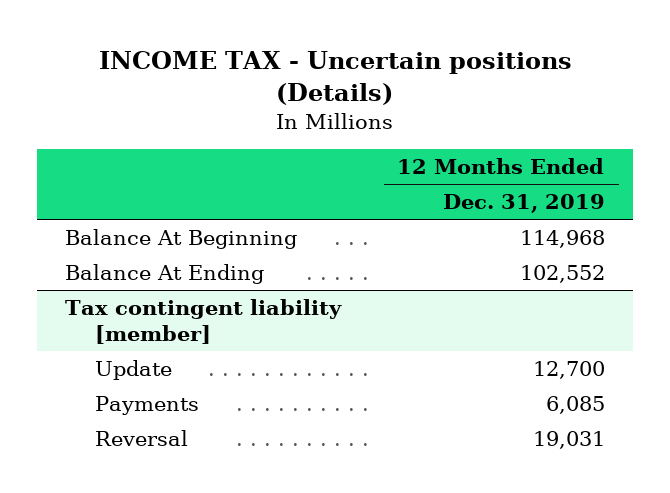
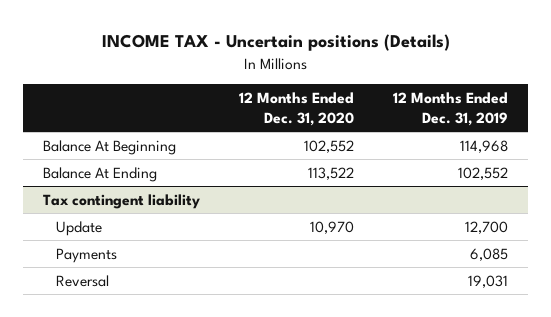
- | 12 Months Ended Dec. 31, 2019
+ | 12 Months Ended Dec. 31, 2020 | 12 Months Ended Dec. 31, 2019
- Tax contingent liability [member]
+ Tax contingent liability

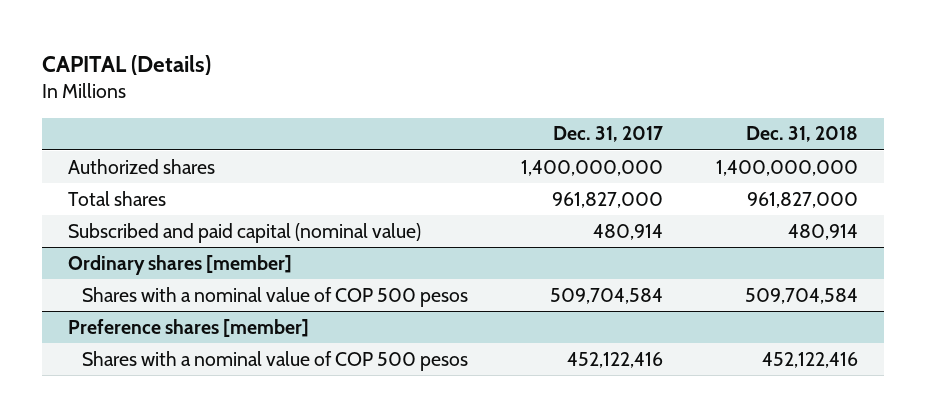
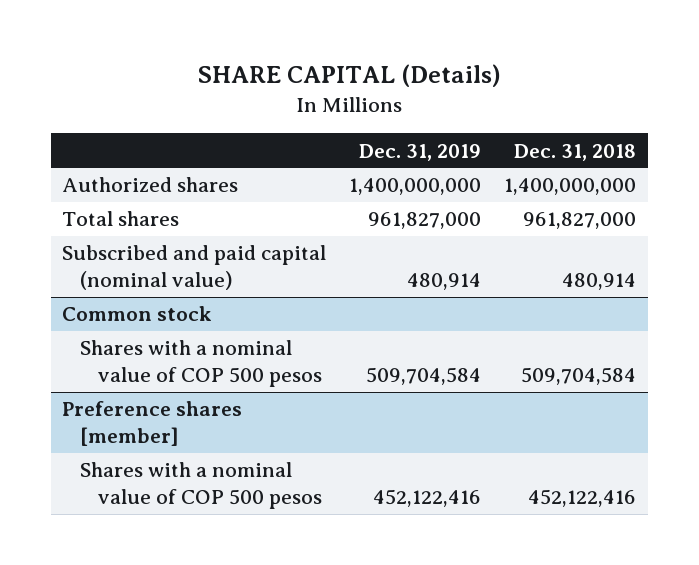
- CAPITAL (Details)
+ SHARE CAPITAL (Details)
- | Dec. 31, 2017 | Dec. 31, 2018
+ | Dec. 31, 2019 | Dec. 31, 2018
- Ordinary shares [member]
+ Common stock

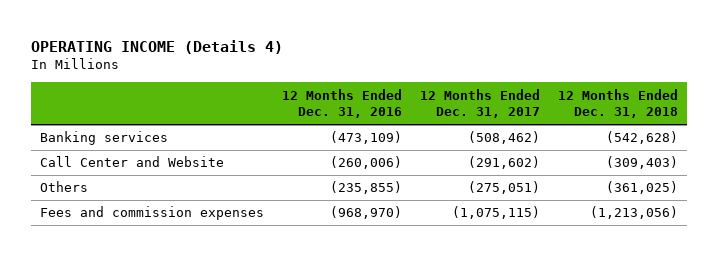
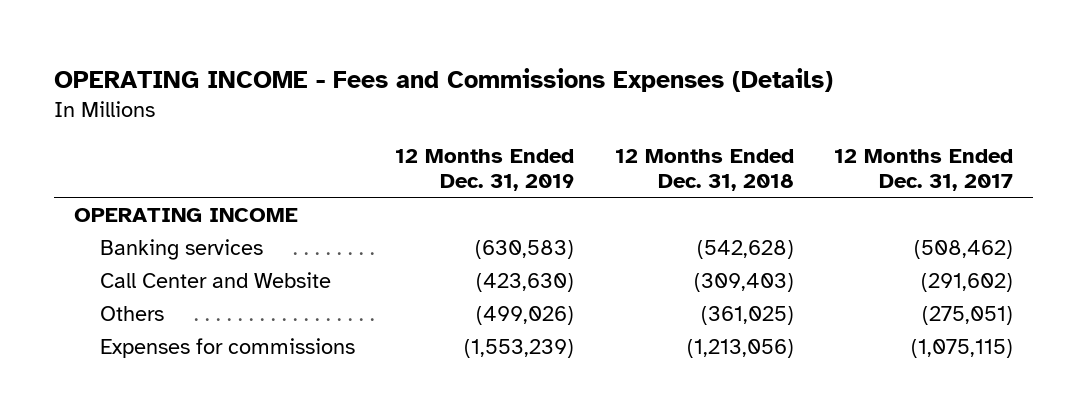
- OPERATING INCOME (Details 4)
+ OPERATING INCOME - Fees and Commissions Expenses (Details)
- | 12 Months Ended Dec. 31, 2016 | 12 Months Ended Dec. 31, 2017 | 12 Months Ended Dec. 31, 2018
+ | 12 Months Ended Dec. 31, 2019 | 12 Months Ended Dec. 31, 2018 | 12 Months Ended Dec. 31, 2017
+ OPERATING INCOME
- Fees and commission expenses | (968,970) | (1,075,115) | (1,213,056)
+ Expenses for commissions | (1,553,239) | (1,213,056) | (1,075,115)

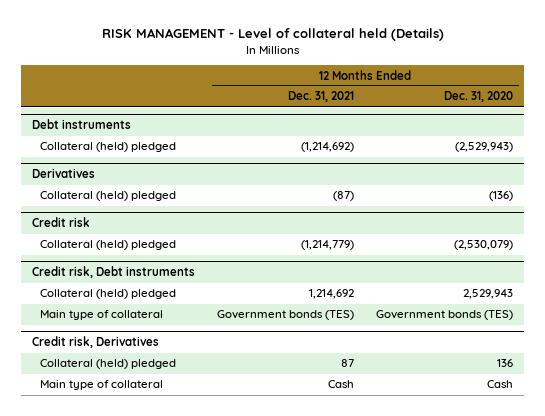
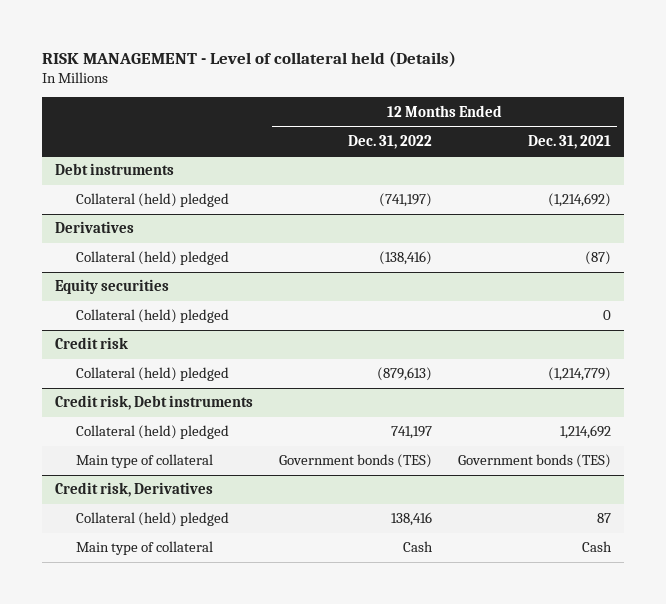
- | 12 Months Ended Dec. 31, 2021 | 12 Months Ended Dec. 31, 2020
+ | 12 Months Ended Dec. 31, 2022 | 12 Months Ended Dec. 31, 2021
+ Equity securities
+ Collateral (held) pledged | | 0

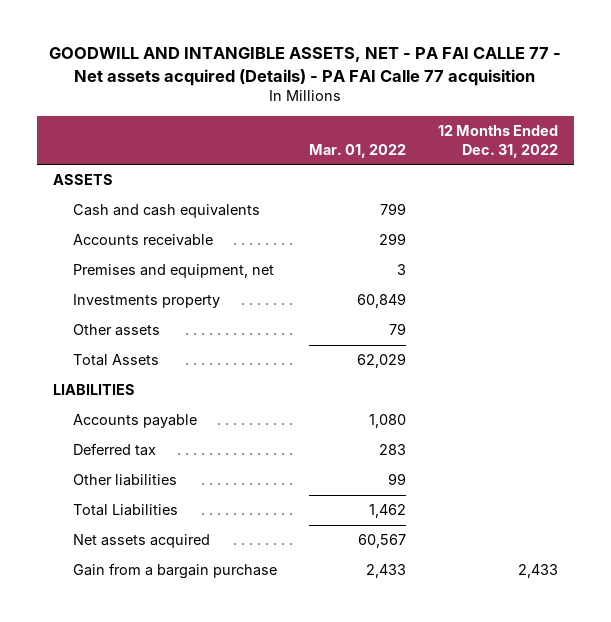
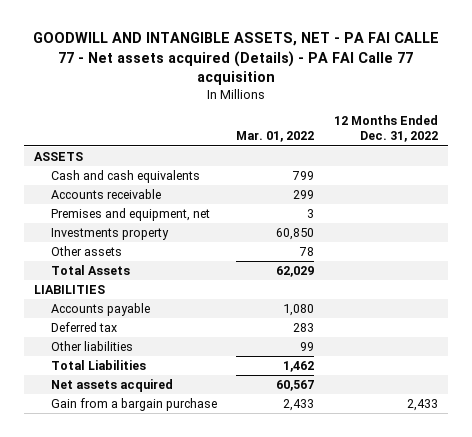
- Investments property | 60,849 |
- Other assets | 79 |
+ Investments property | 60,850 |
+ Other assets | 78 |

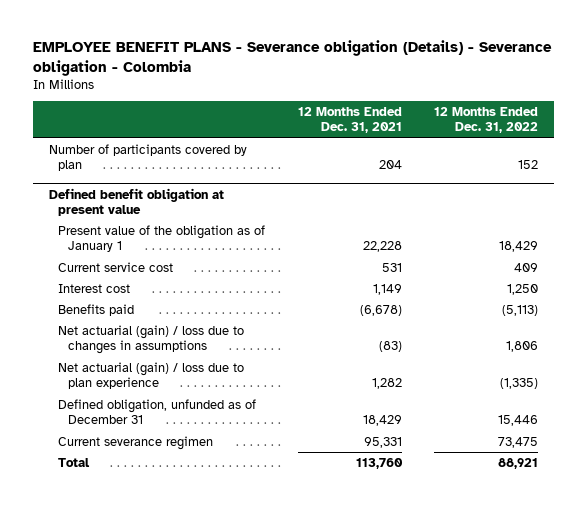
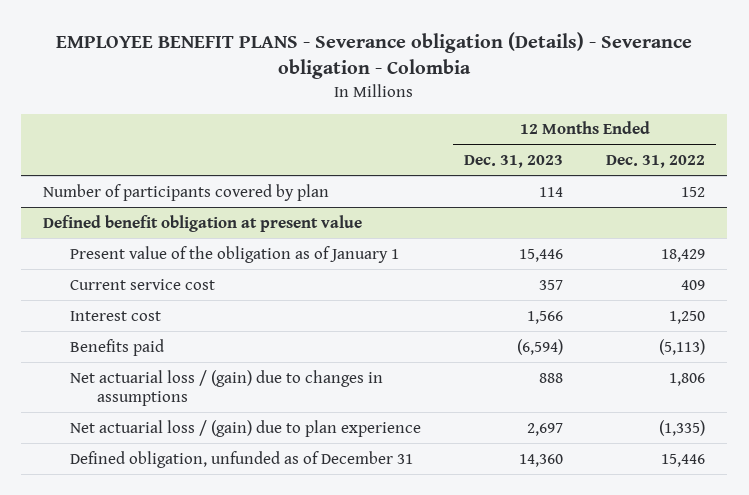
- | 12 Months Ended Dec. 31, 2021 | 12 Months Ended Dec. 31, 2022
+ | 12 Months Ended Dec. 31, 2023 | 12 Months Ended Dec. 31, 2022
@ Defined benefit obligation at present value
- Net actuarial (gain) / loss due to changes in assumptions | (83) | 1,806
- Net actuarial (gain) / loss due to plan experience | 1,282 | (1,335)
+ Net actuarial loss / (gain) due to changes in assumptions | 888 | 1,806
+ Net actuarial loss / (gain) due to plan experience | 2,697 | (1,335)
- Current severance regimen | 95,331 | 73,475
- Total | 113,760 | 88,921

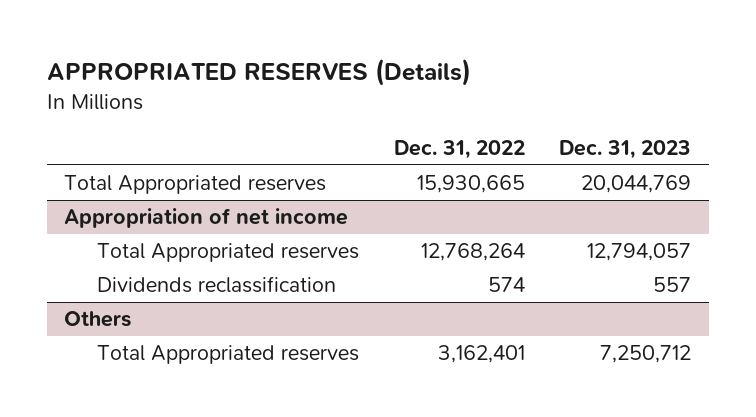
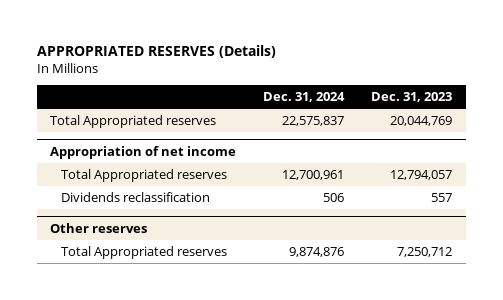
- | Dec. 31, 2022 | Dec. 31, 2023
+ | Dec. 31, 2024 | Dec. 31, 2023
- Others
+ Other reserves

